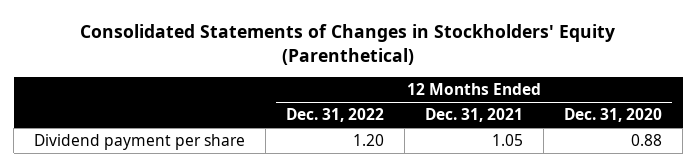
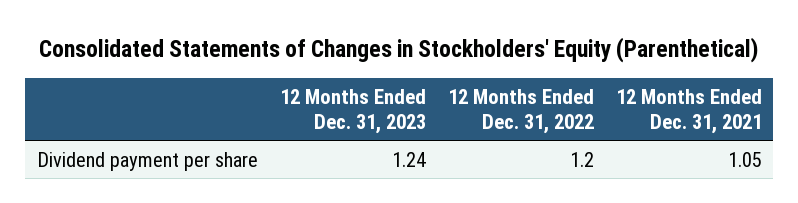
- | 12 Months Ended Dec. 31, 2022 | 12 Months Ended Dec. 31, 2021 | 12 Months Ended Dec. 31, 2020
+ | 12 Months Ended Dec. 31, 2023 | 12 Months Ended Dec. 31, 2022 | 12 Months Ended Dec. 31, 2021
- Dividend payment per share | 1.20 | 1.05 | 0.88
+ Dividend payment per share | 1.24 | 1.2 | 1.05

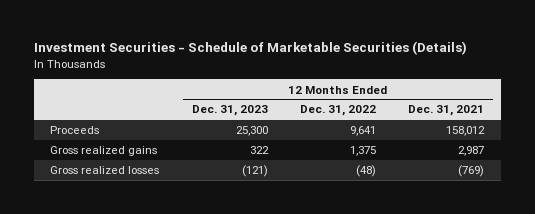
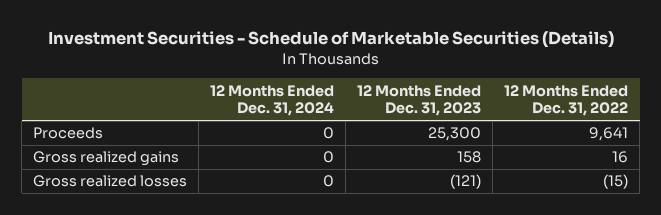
- | 12 Months Ended Dec. 31, 2023 | 12 Months Ended Dec. 31, 2022 | 12 Months Ended Dec. 31, 2021
+ | 12 Months Ended Dec. 31, 2024 | 12 Months Ended Dec. 31, 2023 | 12 Months Ended Dec. 31, 2022
- Gross realized gains | 322 | 1,375 | 2,987
- Gross realized losses | (121) | (48) | (769)
+ Gross realized gains | 0 | 158 | 16
+ Gross realized losses | 0 | (121) | (15)

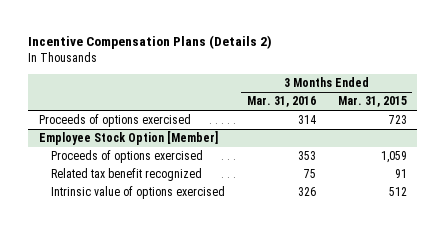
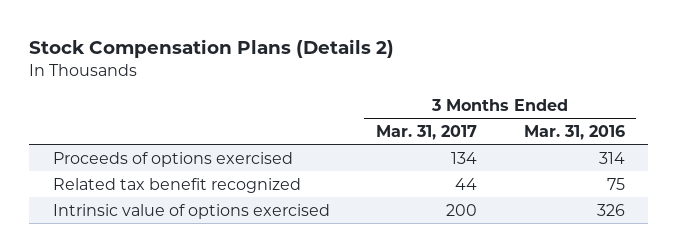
- Incentive Compensation Plans (Details 2)
+ Stock Compensation Plans (Details 2)
- | 3 Months Ended Mar. 31, 2016 | 3 Months Ended Mar. 31, 2015
+ | 3 Months Ended Mar. 31, 2017 | 3 Months Ended Mar. 31, 2016
- Employee Stock Option [Member]
- Proceeds of options exercised | 353 | 1,059

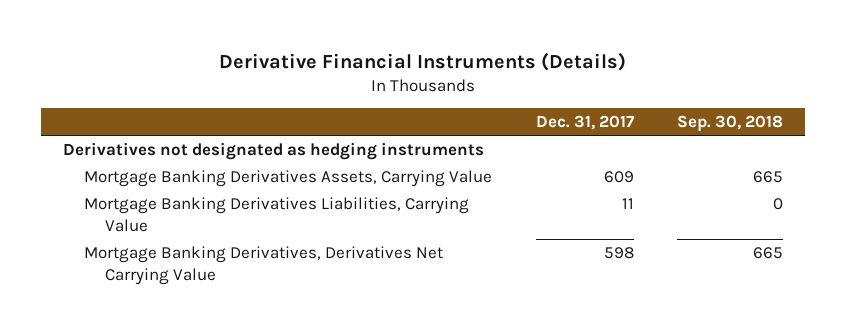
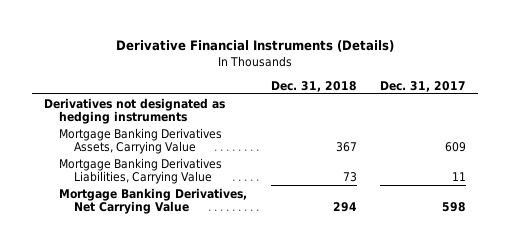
- | Dec. 31, 2017 | Sep. 30, 2018
+ | Dec. 31, 2018 | Dec. 31, 2017
- Mortgage Banking Derivatives, Derivatives Net Carrying Value | 598 | 665
+ Mortgage Banking Derivatives, Net Carrying Value | 294 | 598

